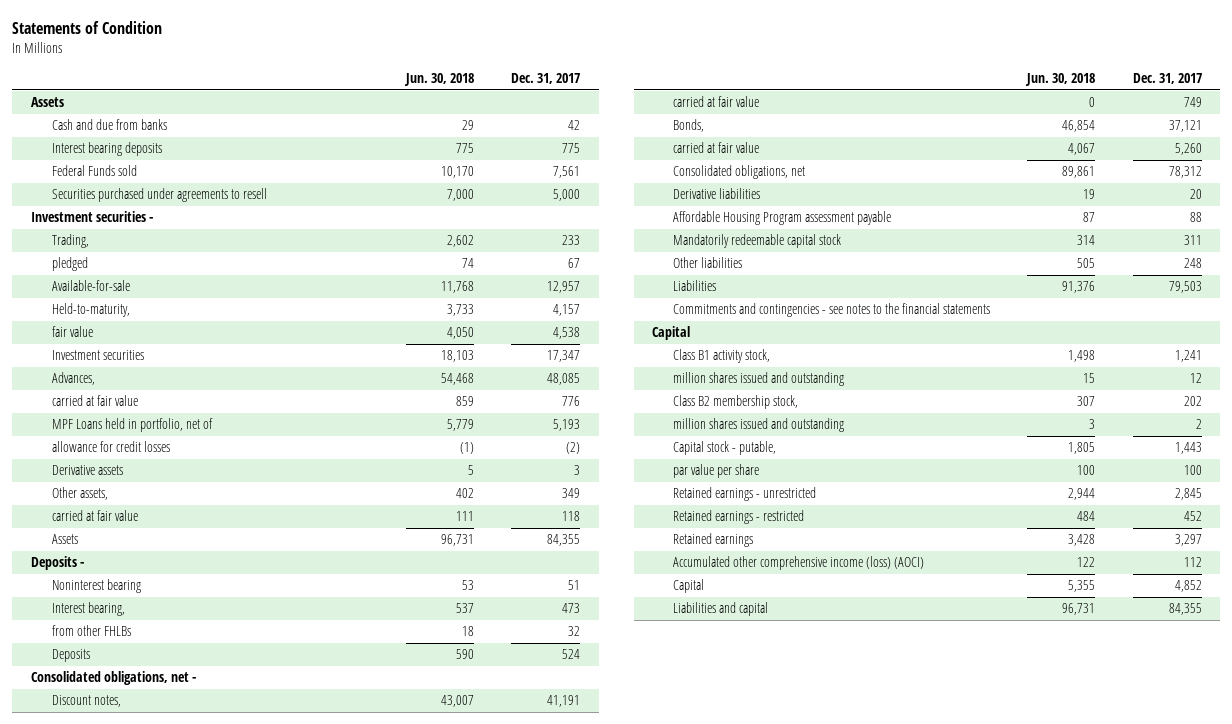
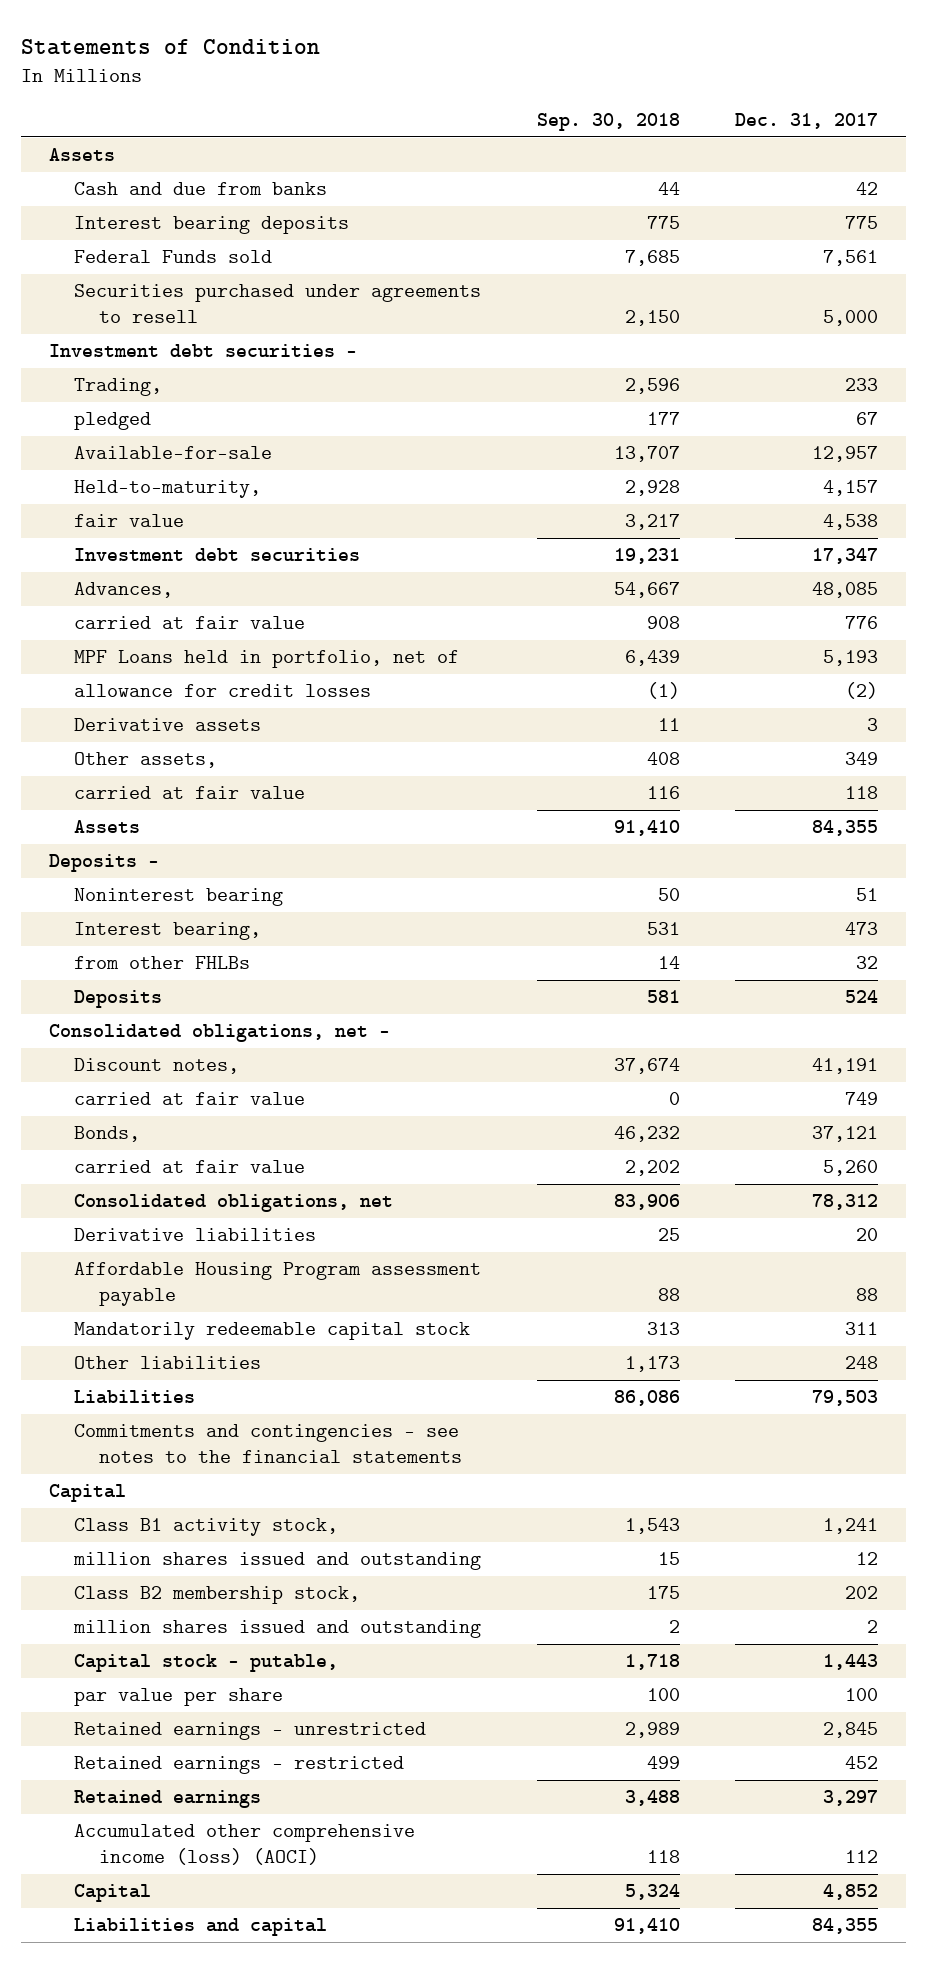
- | Jun. 30, 2018 | Dec. 31, 2017
+ | Sep. 30, 2018 | Dec. 31, 2017
- Investment securities -
+ Investment debt securities -
- Investment securities | 18,103 | 17,347
+ Investment debt securities | 19,231 | 17,347

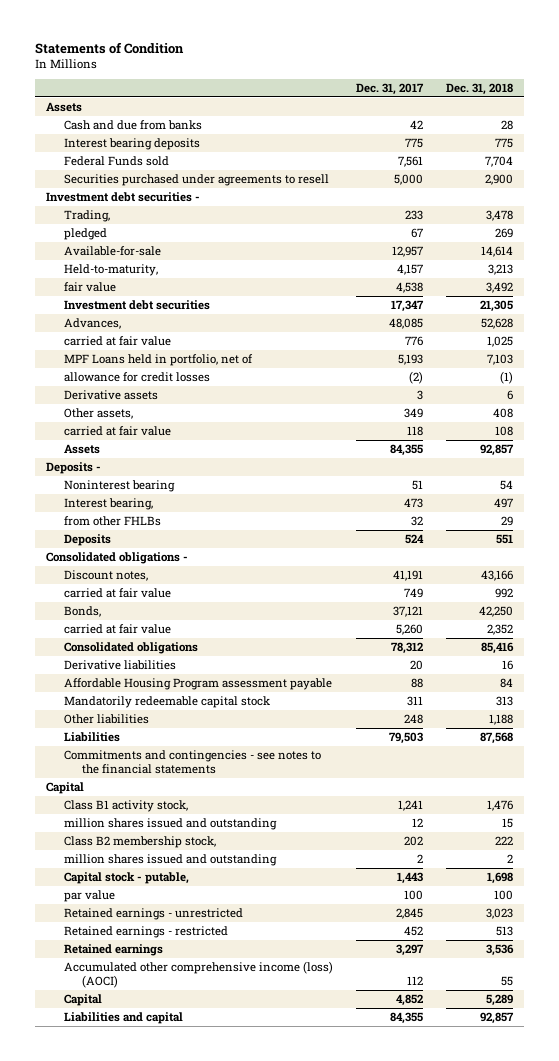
- | Sep. 30, 2018 | Dec. 31, 2017
+ | Dec. 31, 2017 | Dec. 31, 2018
- Consolidated obligations, net -
+ Consolidated obligations -
- Consolidated obligations, net | 83,906 | 78,312
+ Consolidated obligations | 78,312 | 85,416
- par value per share | 100 | 100
+ par value | 100 | 100

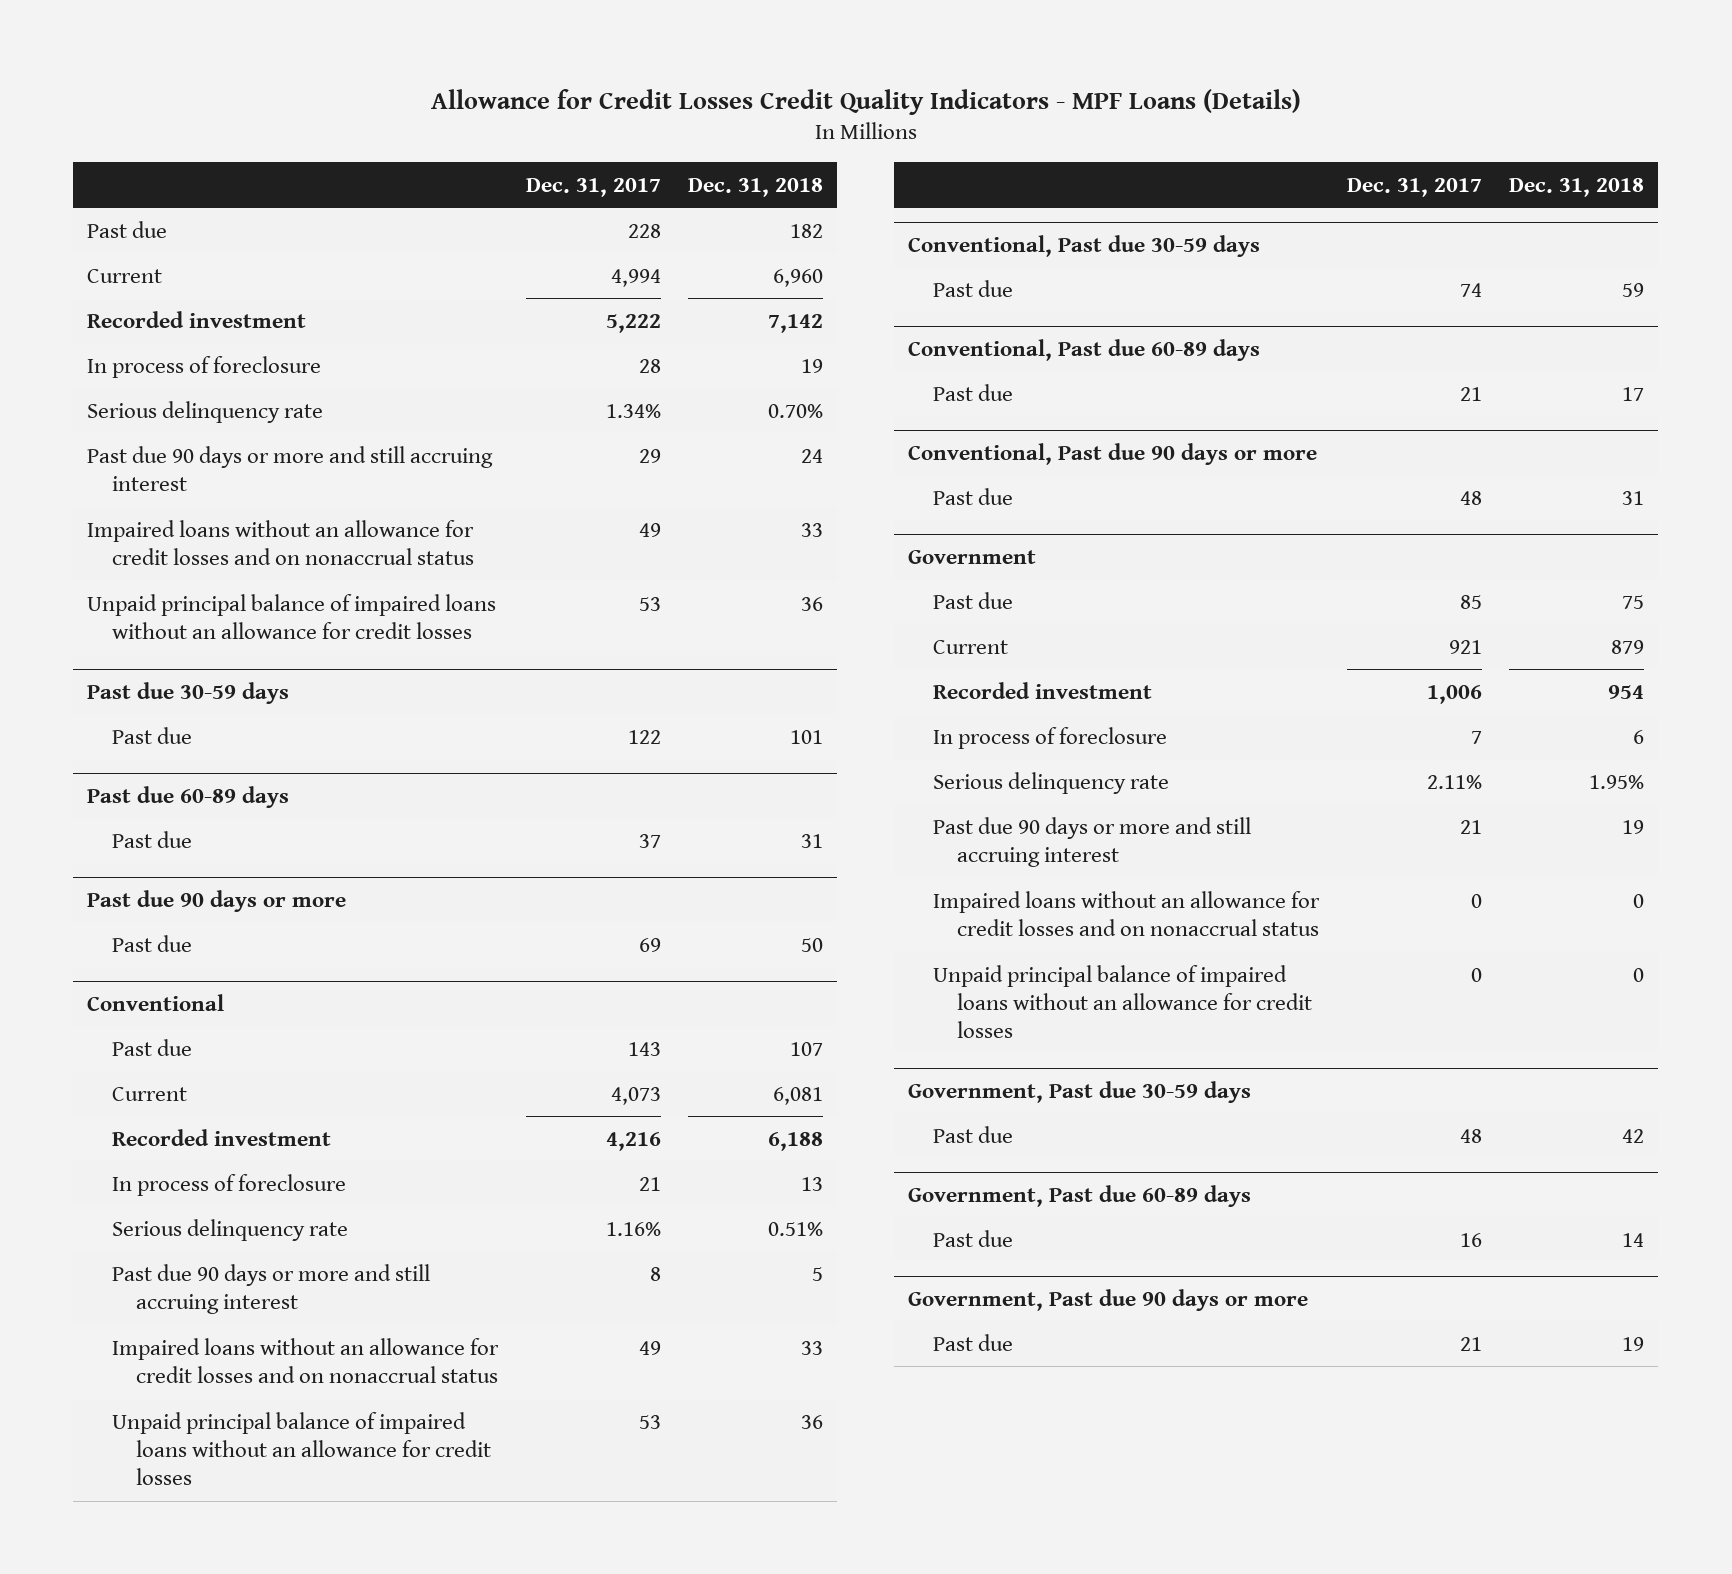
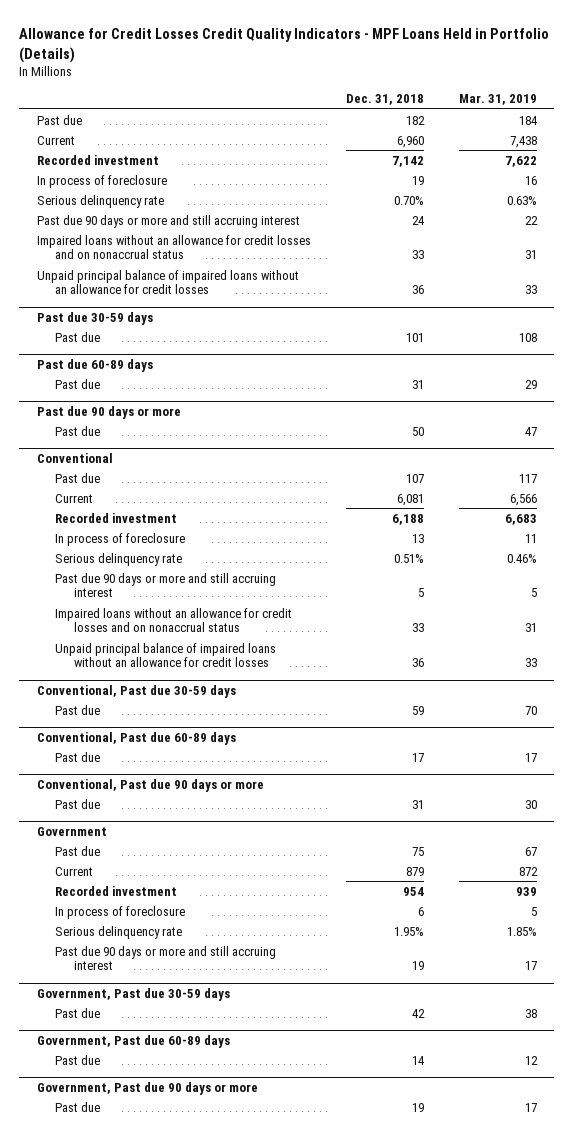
- Allowance for Credit Losses Credit Quality Indicators - MPF Loans (Details)
+ Allowance for Credit Losses Credit Quality Indicators - MPF Loans Held in Portfolio (Details)
- | Dec. 31, 2017 | Dec. 31, 2018
+ | Dec. 31, 2018 | Mar. 31, 2019
@ Government
- Impaired loans without an allowance for credit losses and on nonaccrual status | 0 | 0
- Unpaid principal balance of impaired loans without an allowance for credit losses | 0 | 0

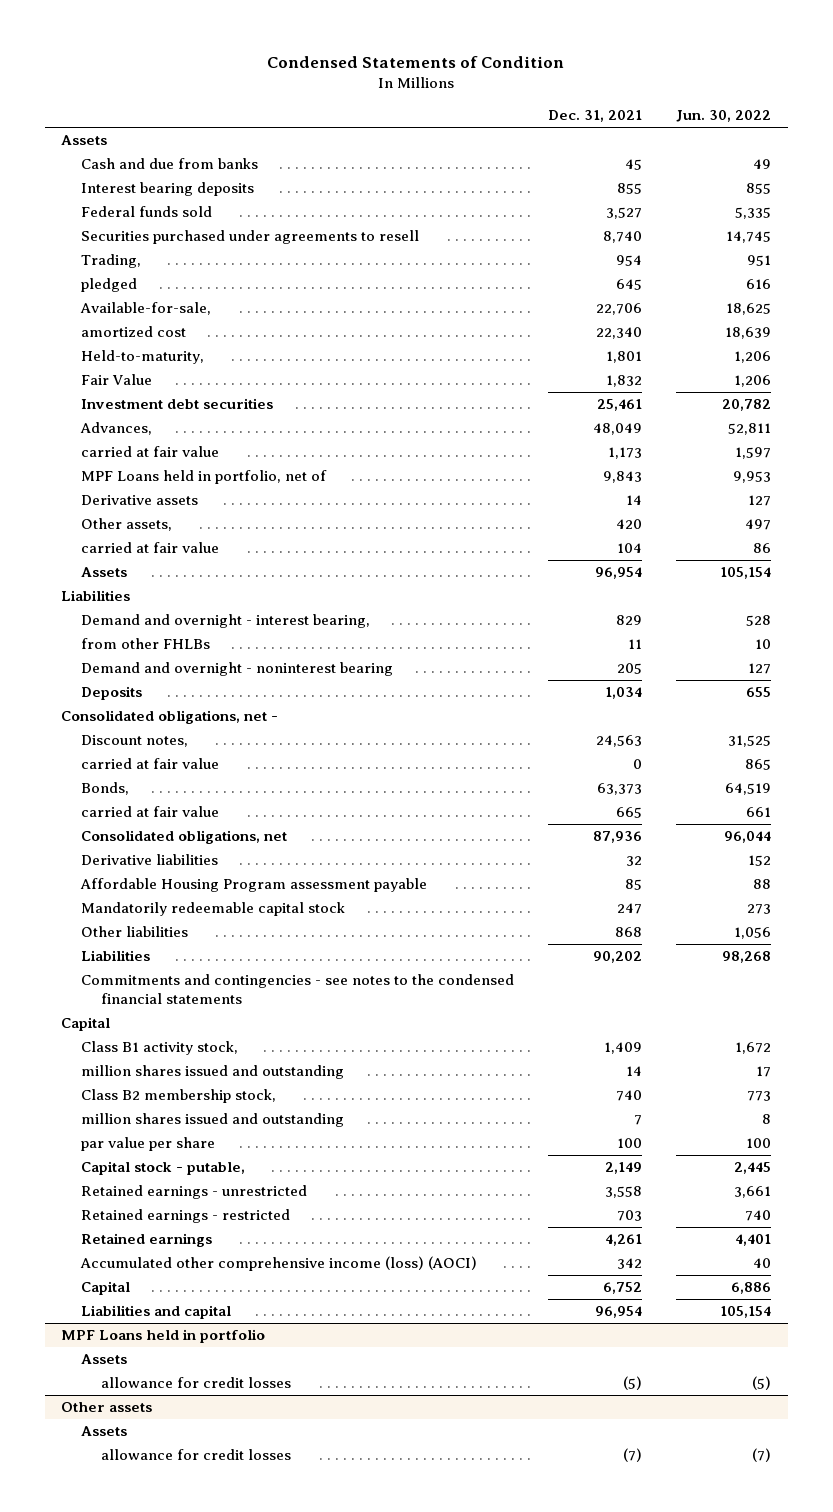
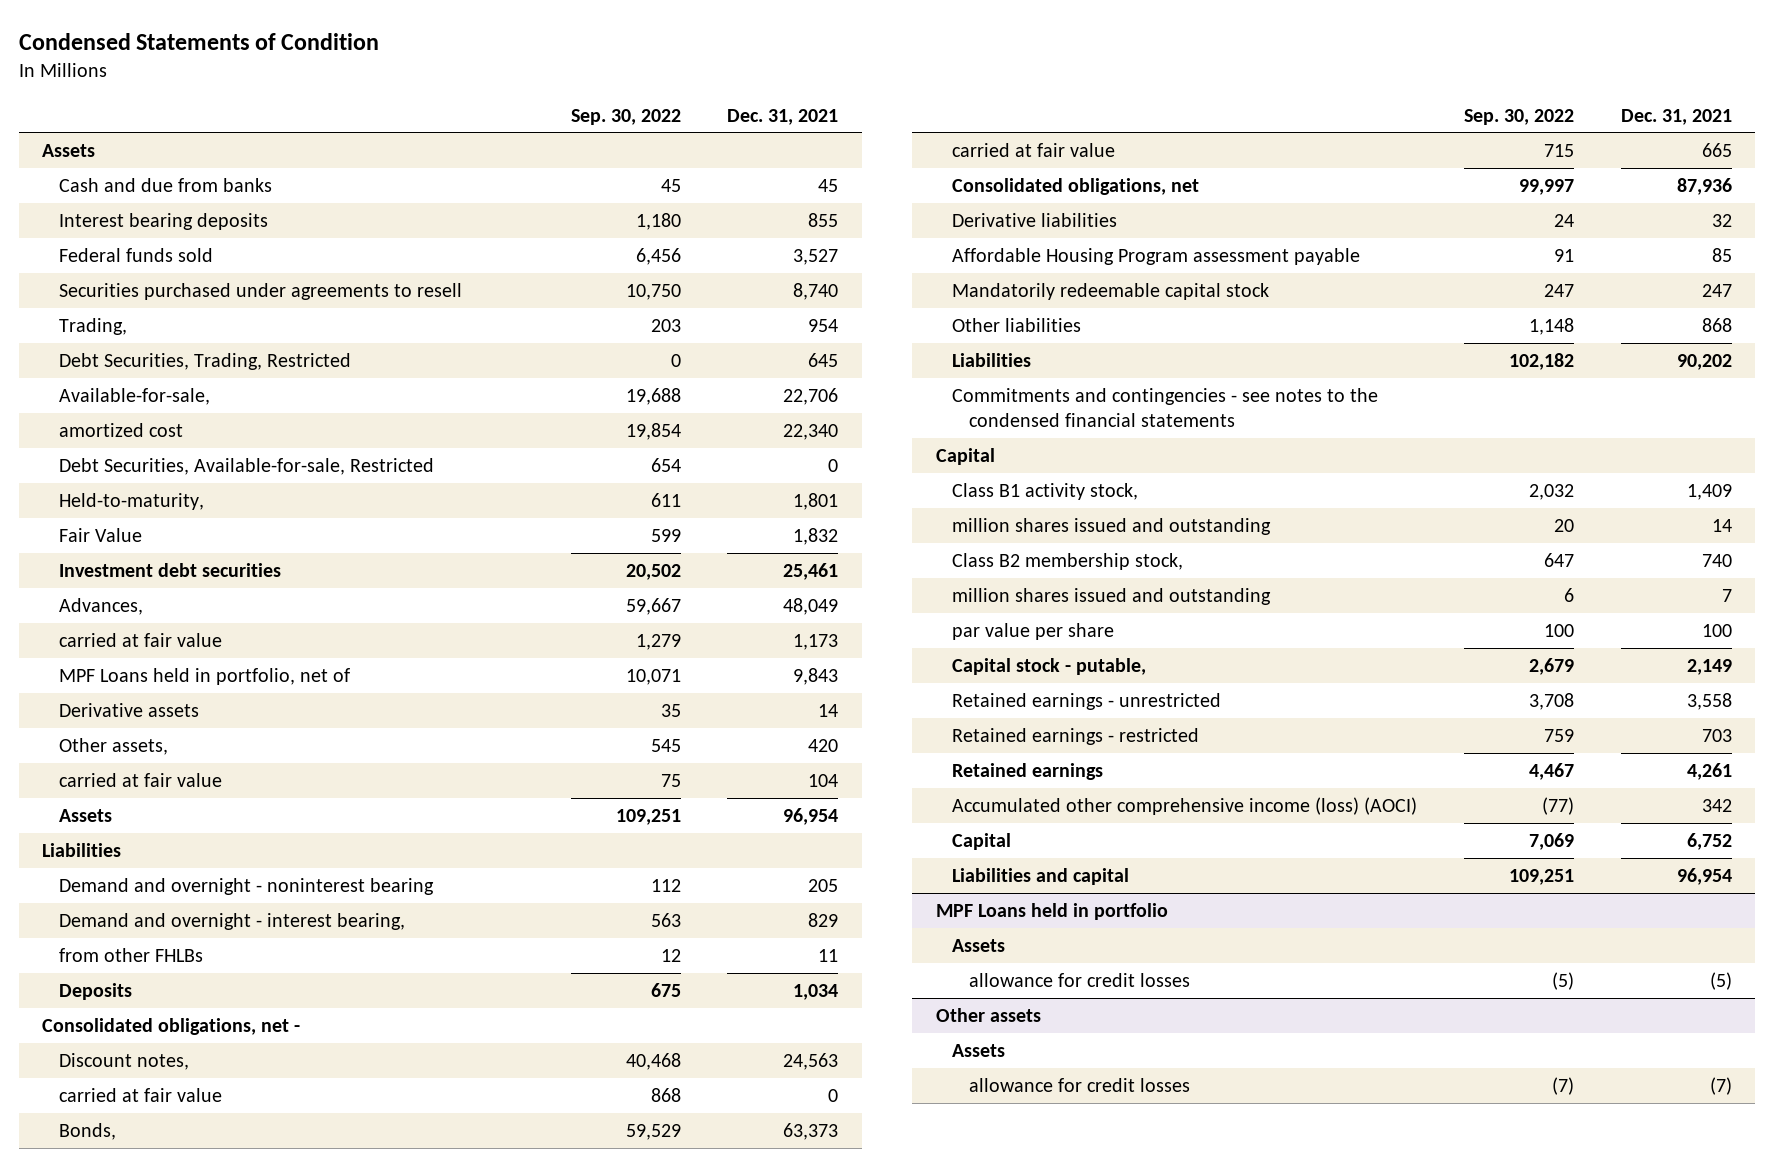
- | Dec. 31, 2021 | Jun. 30, 2022
+ | Sep. 30, 2022 | Dec. 31, 2021
- pledged | 645 | 616
+ Debt Securities, Trading, Restricted | 0 | 645
+ Debt Securities, Available-for-sale, Restricted | 654 | 0
moved up: Demand and overnight - noninterest bearing | 112 | 205

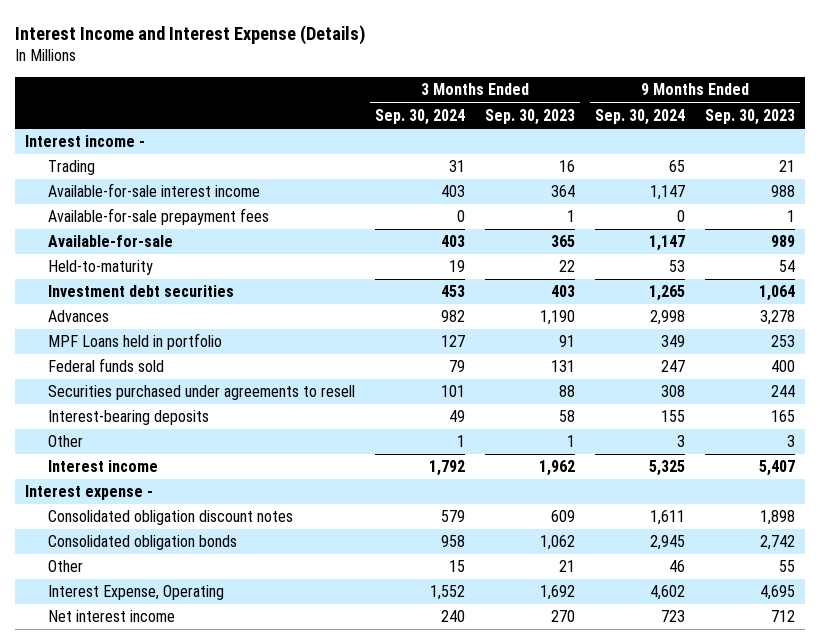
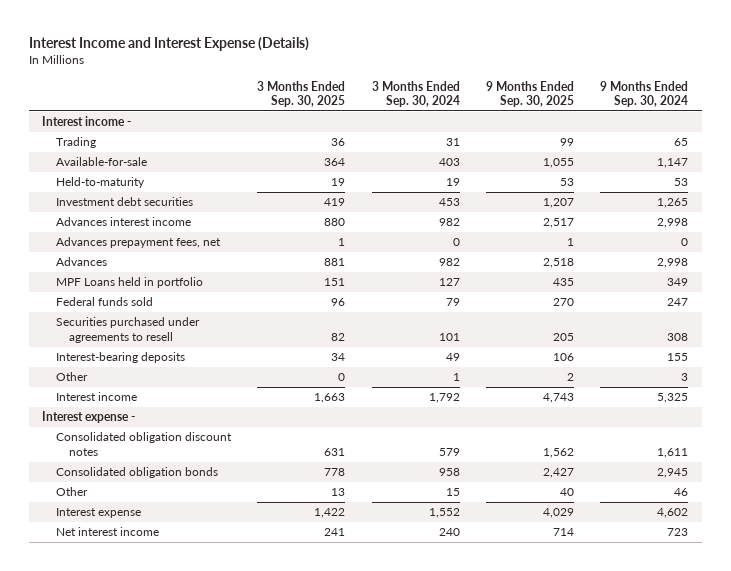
- | 3 Months Ended Sep. 30, 2024 | 3 Months Ended Sep. 30, 2023 | 9 Months Ended Sep. 30, 2024 | 9 Months Ended Sep. 30, 2023
+ | 3 Months Ended Sep. 30, 2025 | 3 Months Ended Sep. 30, 2024 | 9 Months Ended Sep. 30, 2025 | 9 Months Ended Sep. 30, 2024
- Available-for-sale interest income | 403 | 364 | 1,147 | 988
- Available-for-sale prepayment fees | 0 | 1 | 0 | 1
+ Advances interest income | 880 | 982 | 2,517 | 2,998
+ Advances prepayment fees, net | 1 | 0 | 1 | 0
- Interest Expense, Operating | 1,552 | 1,692 | 4,602 | 4,695
+ Interest expense | 1,422 | 1,552 | 4,029 | 4,602

